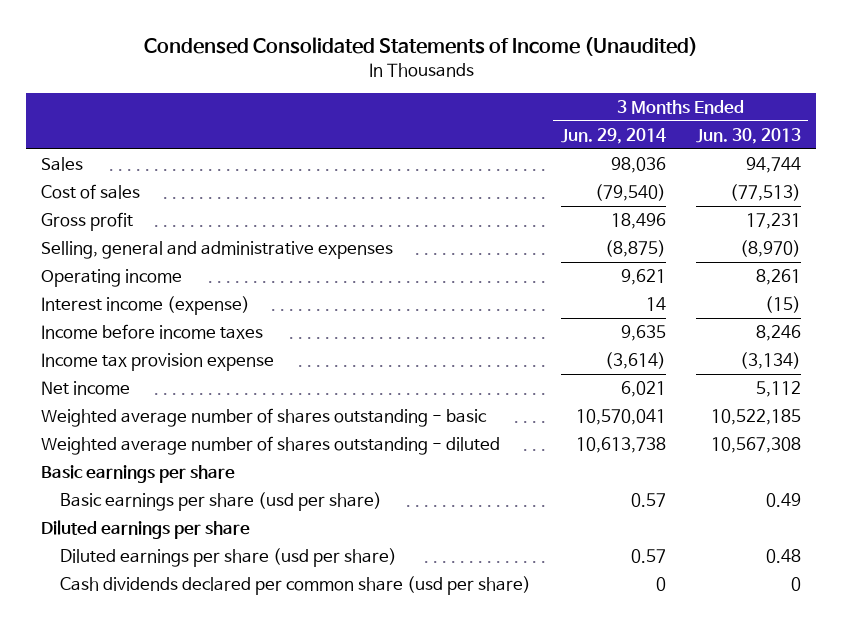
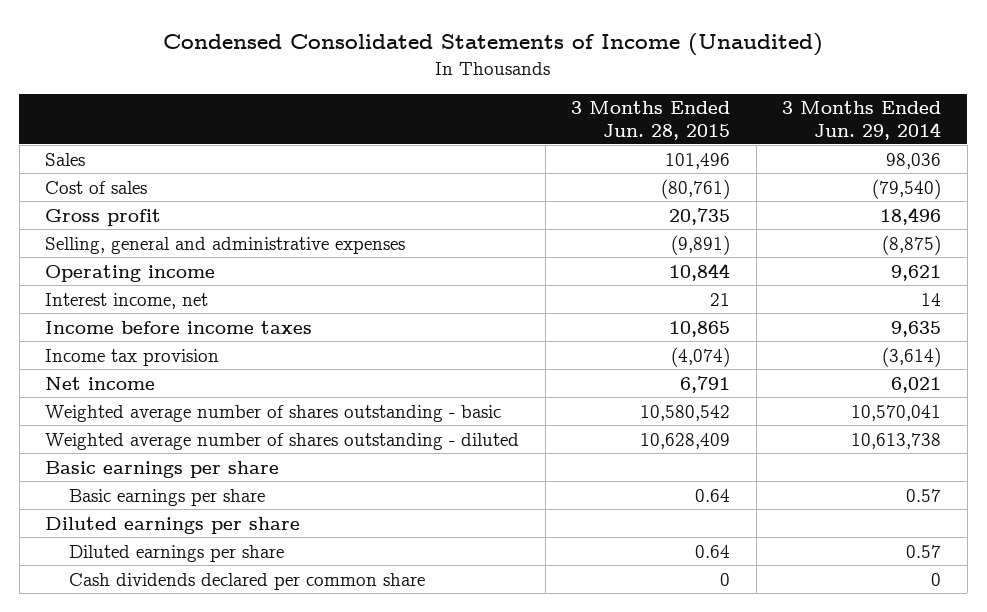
- | 3 Months Ended Jun. 29, 2014 | 3 Months Ended Jun. 30, 2013
+ | 3 Months Ended Jun. 28, 2015 | 3 Months Ended Jun. 29, 2014
- Interest income (expense) | 14 | (15)
+ Interest income, net | 21 | 14
- Income tax provision expense | (3,614) | (3,134)
+ Income tax provision | (4,074) | (3,614)
- Basic earnings per share (usd per share) | 0.57 | 0.49
+ Basic earnings per share | 0.64 | 0.57
- Diluted earnings per share (usd per share) | 0.57 | 0.48
- Cash dividends declared per common share (usd per share) | 0 | 0
+ Diluted earnings per share | 0.64 | 0.57
+ Cash dividends declared per common share | 0 | 0

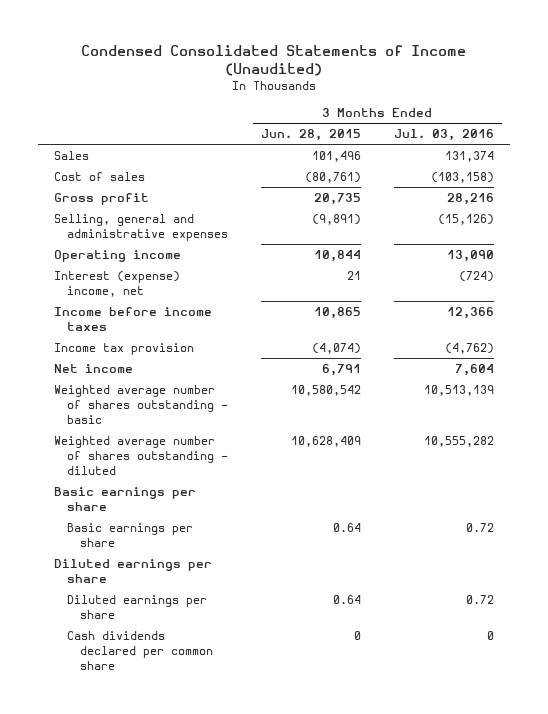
- | 3 Months Ended Jun. 28, 2015 | 3 Months Ended Jun. 29, 2014
+ | 3 Months Ended Jun. 28, 2015 | 3 Months Ended Jul. 03, 2016
- Interest income, net | 21 | 14
+ Interest (expense) income, net | 21 | (724)

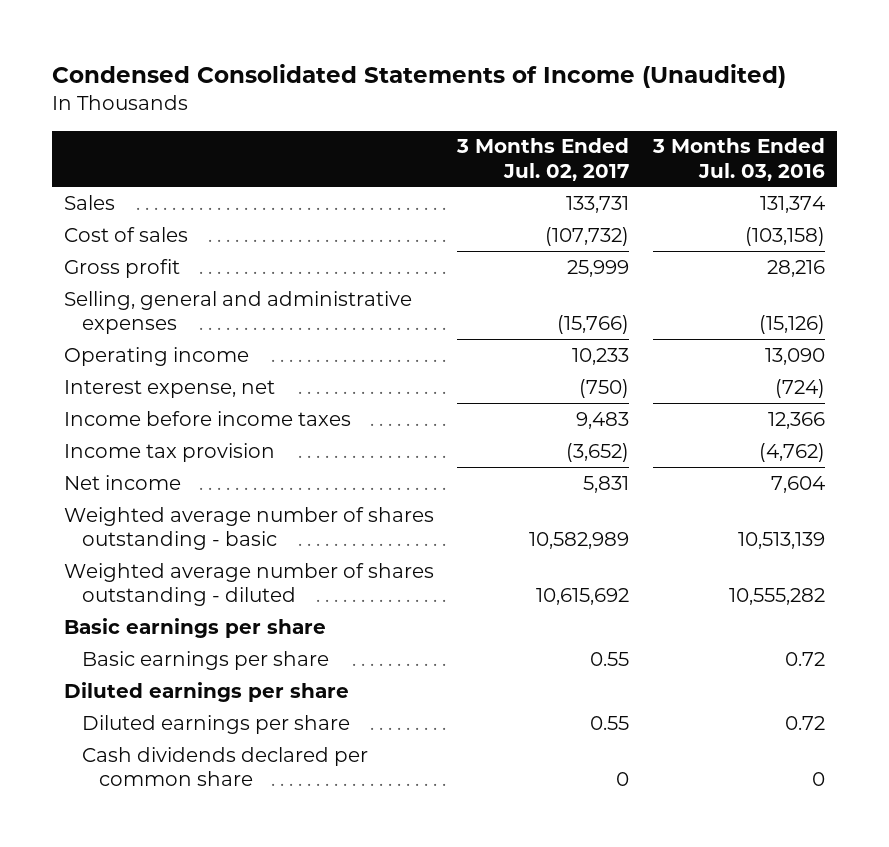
- | 3 Months Ended Jun. 28, 2015 | 3 Months Ended Jul. 03, 2016
+ | 3 Months Ended Jul. 02, 2017 | 3 Months Ended Jul. 03, 2016
- Interest (expense) income, net | 21 | (724)
+ Interest expense, net | (750) | (724)

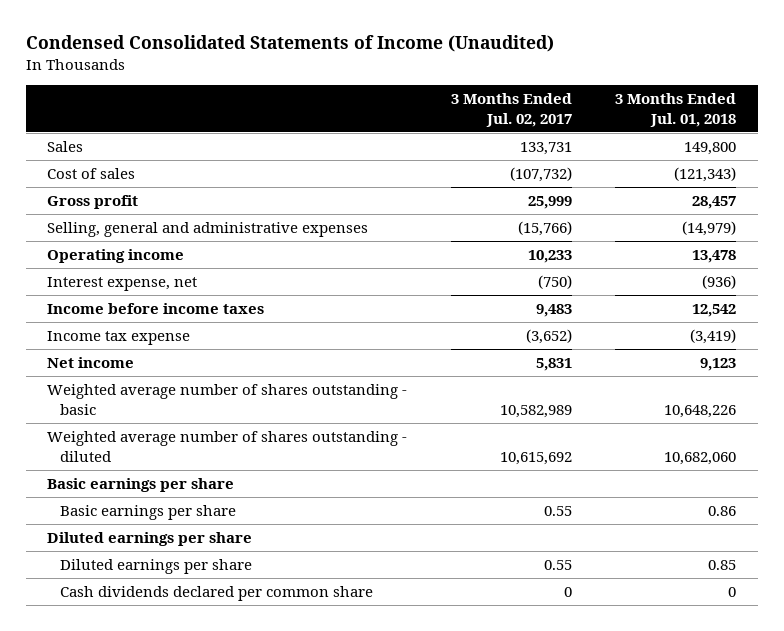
- | 3 Months Ended Jul. 02, 2017 | 3 Months Ended Jul. 03, 2016
+ | 3 Months Ended Jul. 02, 2017 | 3 Months Ended Jul. 01, 2018
- Income tax provision | (3,652) | (4,762)
+ Income tax expense | (3,652) | (3,419)

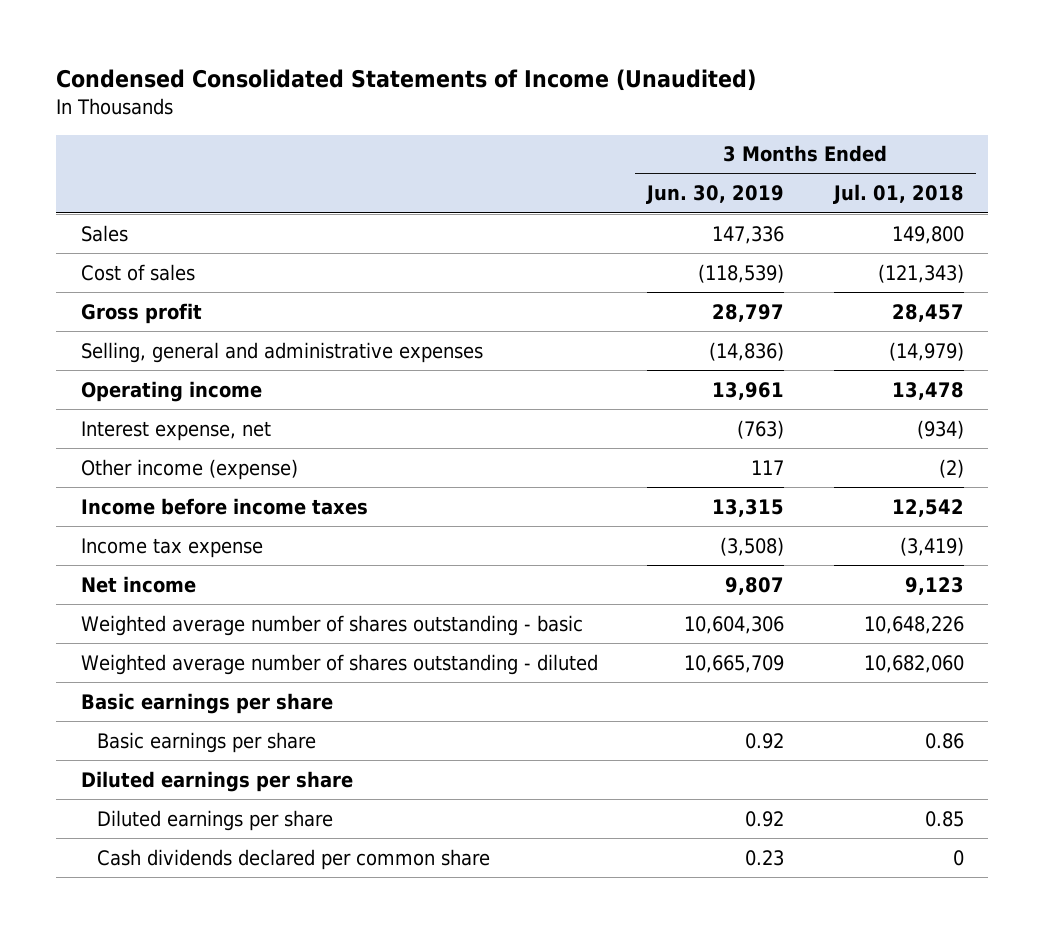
- | 3 Months Ended Jul. 02, 2017 | 3 Months Ended Jul. 01, 2018
+ | 3 Months Ended Jun. 30, 2019 | 3 Months Ended Jul. 01, 2018
- Interest expense, net | (750) | (936)
+ Interest expense, net | (763) | (934)
+ Other income (expense) | 117 | (2)

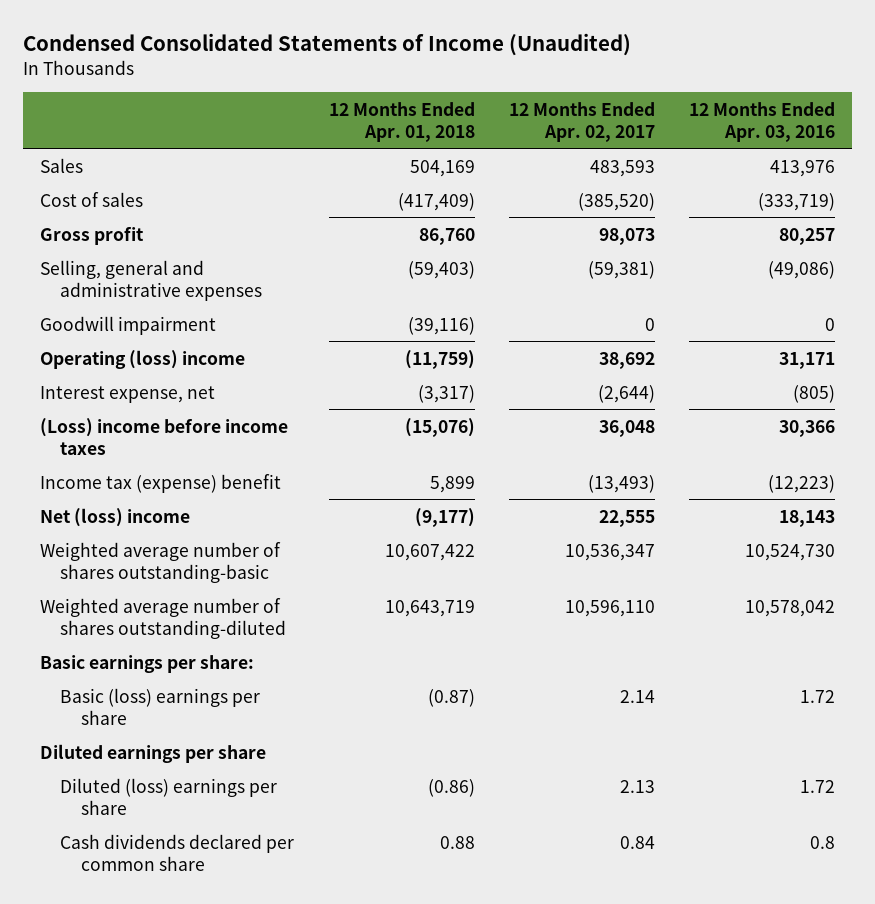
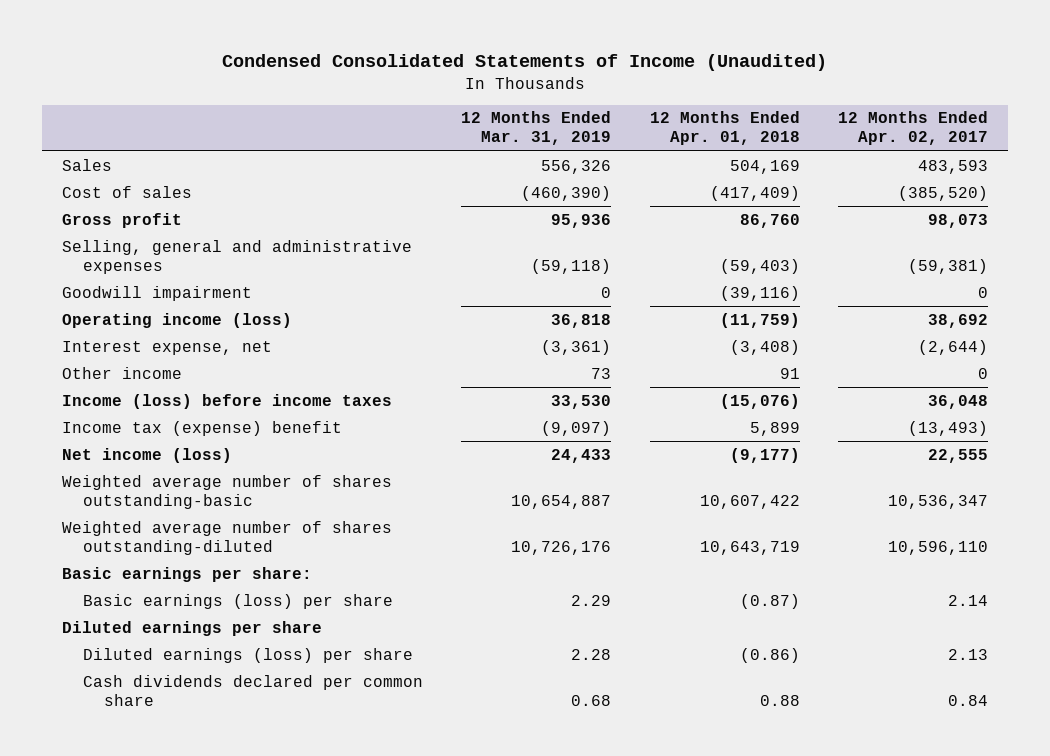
- | 12 Months Ended Apr. 01, 2018 | 12 Months Ended Apr. 02, 2017 | 12 Months Ended Apr. 03, 2016
+ | 12 Months Ended Mar. 31, 2019 | 12 Months Ended Apr. 01, 2018 | 12 Months Ended Apr. 02, 2017
- Operating (loss) income | (11,759) | 38,692 | 31,171
- Interest expense, net | (3,317) | (2,644) | (805)
- (Loss) income before income taxes | (15,076) | 36,048 | 30,366
+ Operating income (loss) | 36,818 | (11,759) | 38,692
+ Interest expense, net | (3,361) | (3,408) | (2,644)
+ Other income | 73 | 91 | 0
+ Income (loss) before income taxes | 33,530 | (15,076) | 36,048
- Net (loss) income | (9,177) | 22,555 | 18,143
+ Net income (loss) | 24,433 | (9,177) | 22,555
- Basic (loss) earnings per share | (0.87) | 2.14 | 1.72
+ Basic earnings (loss) per share | 2.29 | (0.87) | 2.14
- Diluted (loss) earnings per share | (0.86) | 2.13 | 1.72
+ Diluted earnings (loss) per share | 2.28 | (0.86) | 2.13

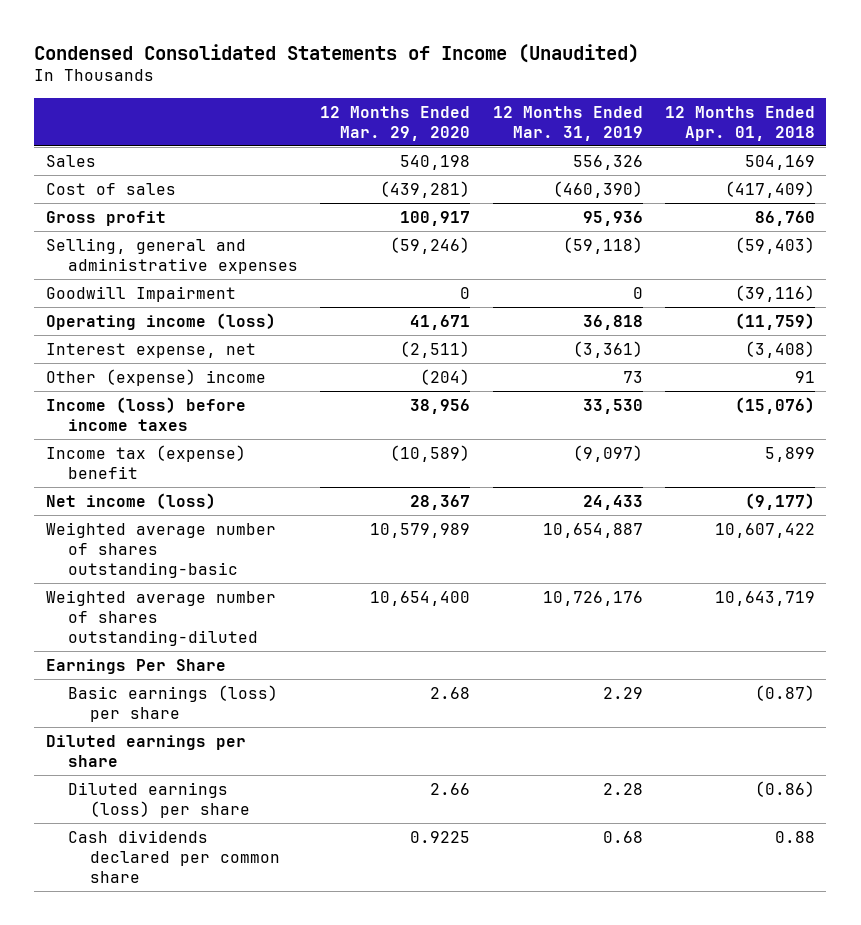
- | 12 Months Ended Mar. 31, 2019 | 12 Months Ended Apr. 01, 2018 | 12 Months Ended Apr. 02, 2017
+ | 12 Months Ended Mar. 29, 2020 | 12 Months Ended Mar. 31, 2019 | 12 Months Ended Apr. 01, 2018
- Goodwill impairment | 0 | (39,116) | 0
+ Goodwill Impairment | 0 | 0 | (39,116)
- Other income | 73 | 91 | 0
+ Other (expense) income | (204) | 73 | 91
- Basic earnings per share:
+ Earnings Per Share

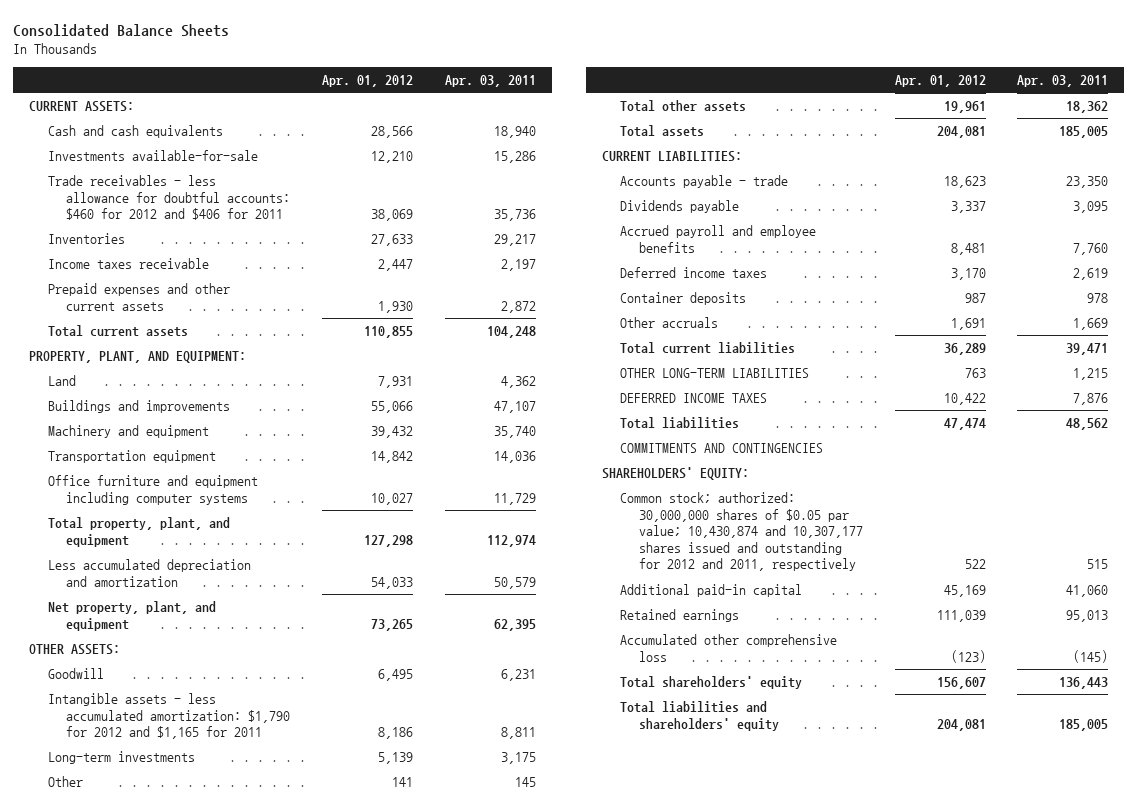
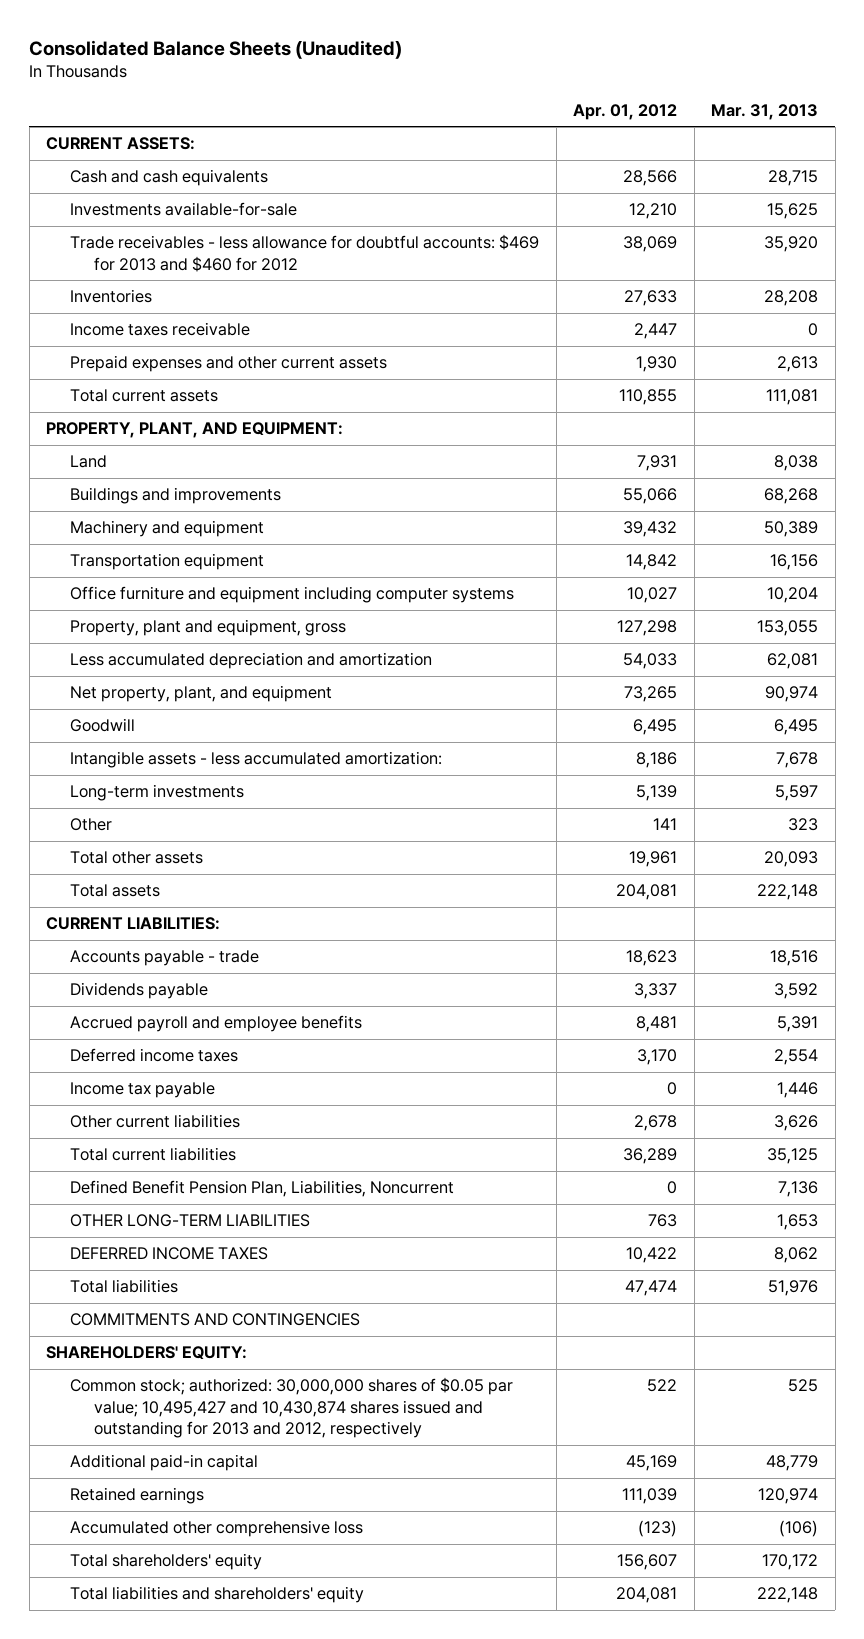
- Consolidated Balance Sheets
+ Consolidated Balance Sheets (Unaudited)
- | Apr. 01, 2012 | Apr. 03, 2011
+ | Apr. 01, 2012 | Mar. 31, 2013
- Trade receivables - less allowance for doubtful accounts: $460 for 2012 and $406 for 2011 | 38,069 | 35,736
+ Trade receivables - less allowance for doubtful accounts: $469 for 2013 and $460 for 2012 | 38,069 | 35,920
- Total property, plant, and equipment | 127,298 | 112,974
+ Property, plant and equipment, gross | 127,298 | 153,055
- OTHER ASSETS:
- Intangible assets - less accumulated amortization: $1,790 for 2012 and $1,165 for 2011 | 8,186 | 8,811
+ Intangible assets - less accumulated amortization: | 8,186 | 7,678
- Container deposits | 987 | 978
- Other accruals | 1,691 | 1,669
+ Income tax payable | 0 | 1,446
+ Other current liabilities | 2,678 | 3,626
+ Defined Benefit Pension Plan, Liabilities, Noncurrent | 0 | 7,136
- Common stock; authorized: 30,000,000 shares of $0.05 par value; 10,430,874 and 10,307,177 shares issued and outstanding for 2012 and 2011, respectively | 522 | 515
+ Common stock; authorized: 30,000,000 shares of $0.05 par value; 10,495,427 and 10,430,874 shares issued and outstanding for 2013 and 2012, respectively | 522 | 525

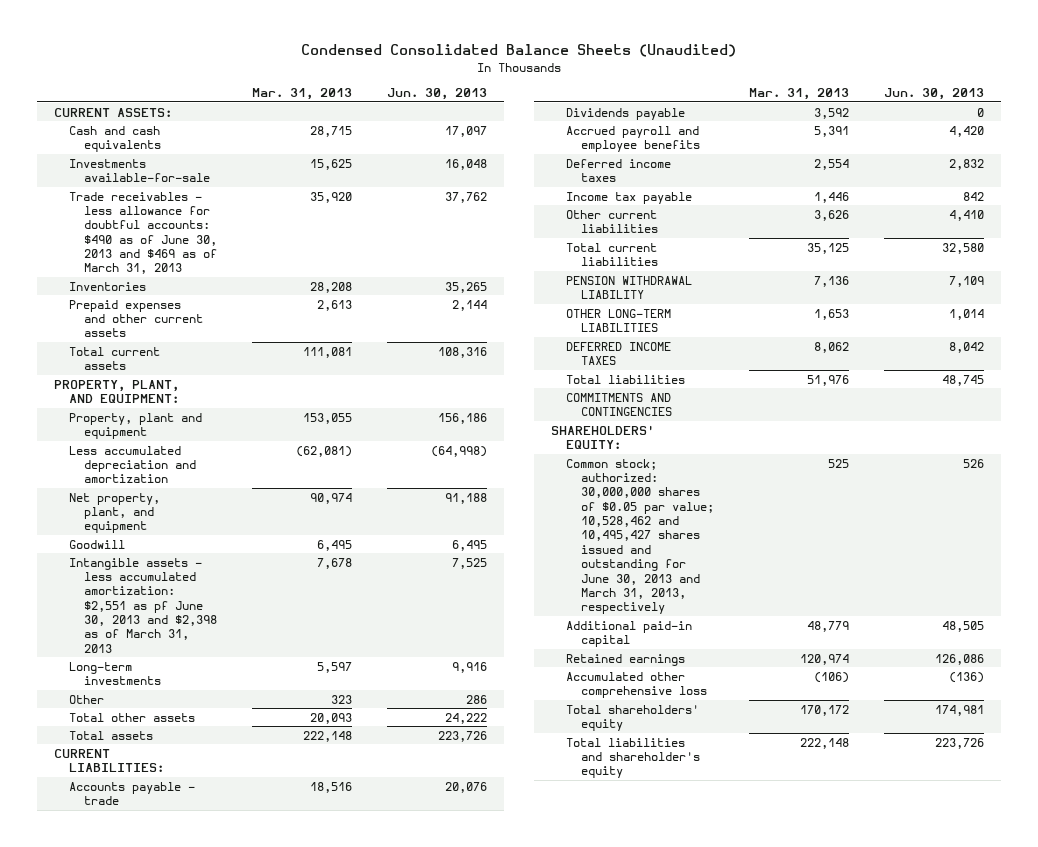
- Consolidated Balance Sheets (Unaudited)
+ Condensed Consolidated Balance Sheets (Unaudited)
- | Apr. 01, 2012 | Mar. 31, 2013
+ | Mar. 31, 2013 | Jun. 30, 2013
- Trade receivables - less allowance for doubtful accounts: $469 for 2013 and $460 for 2012 | 38,069 | 35,920
+ Trade receivables - less allowance for doubtful accounts: $490 as of June 30, 2013 and $469 as of March 31, 2013 | 35,920 | 37,762
- Income taxes receivable | 2,447 | 0
- Land | 7,931 | 8,038
- Buildings and improvements | 55,066 | 68,268
- Machinery and equipment | 39,432 | 50,389
- Transportation equipment | 14,842 | 16,156
- Office furniture and equipment including computer systems | 10,027 | 10,204
- Property, plant and equipment, gross | 127,298 | 153,055
- Less accumulated depreciation and amortization | 54,033 | 62,081
+ Property, plant and equipment | 153,055 | 156,186
+ Less accumulated depreciation and amortization | (62,081) | (64,998)
- Intangible assets - less accumulated amortization: | 8,186 | 7,678
+ Intangible assets - less accumulated amortization: $2,551 as pf June 30, 2013 and $2,398 as of March 31, 2013 | 7,678 | 7,525
- Defined Benefit Pension Plan, Liabilities, Noncurrent | 0 | 7,136
+ PENSION WITHDRAWAL LIABILITY | 7,136 | 7,109
- Common stock; authorized: 30,000,000 shares of $0.05 par value; 10,495,427 and 10,430,874 shares issued and outstanding for 2013 and 2012, respectively | 522 | 525
+ Common stock; authorized: 30,000,000 shares of $0.05 par value; 10,528,462 and 10,495,427 shares issued and outstanding for June 30, 2013 and March 31, 2013, respectively | 525 | 526
- Total liabilities and shareholders' equity | 204,081 | 222,148
+ Total liabilities and shareholder's equity | 222,148 | 223,726

